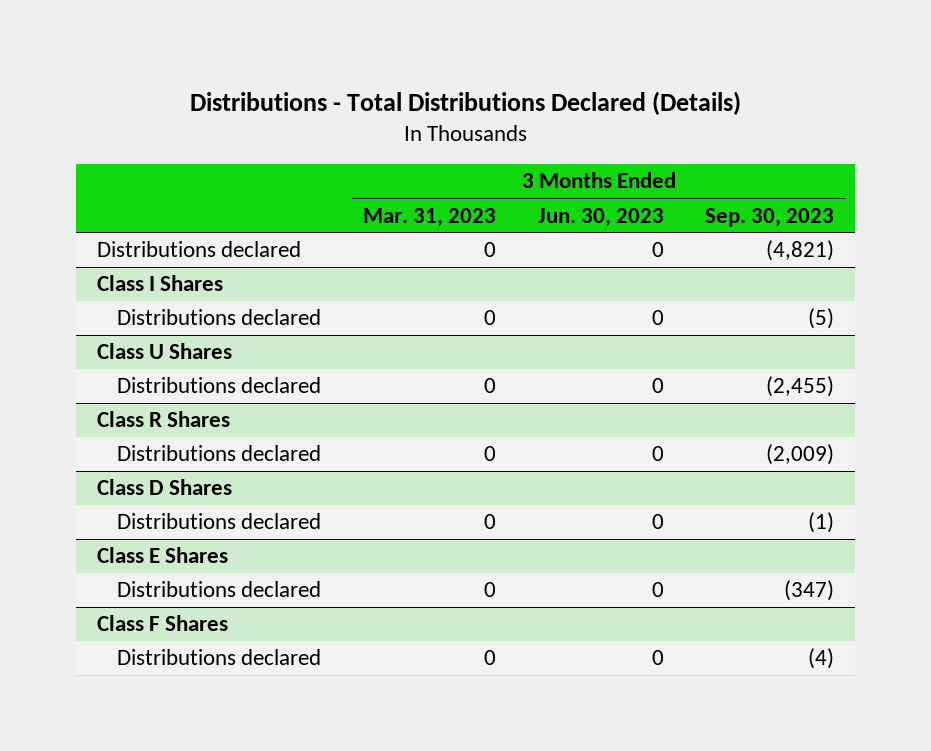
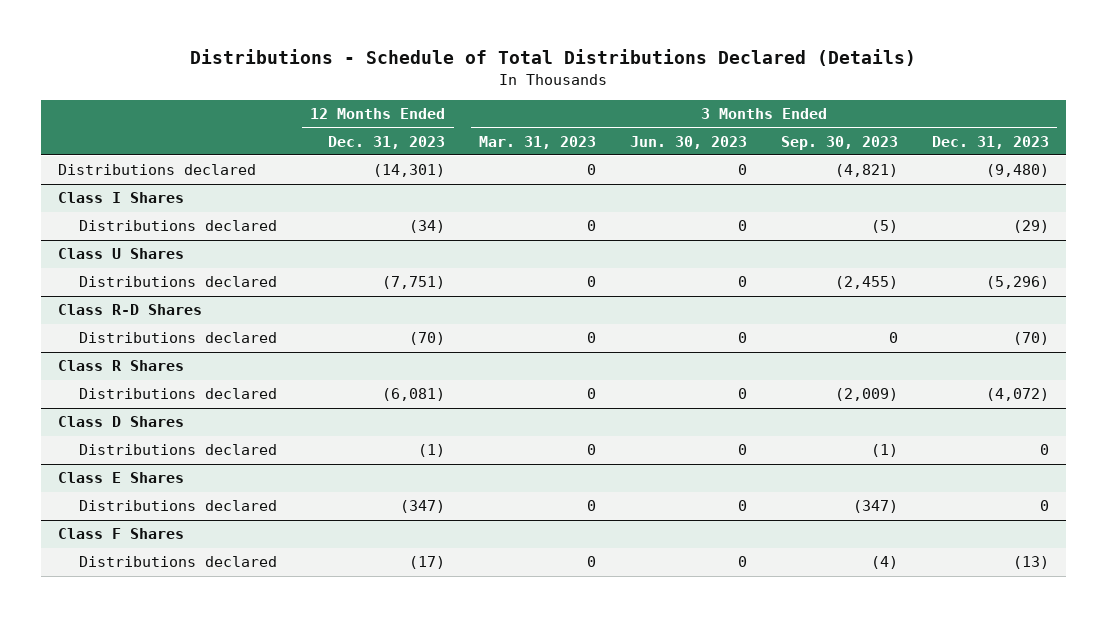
- Distributions - Total Distributions Declared (Details)
+ Distributions - Schedule of Total Distributions Declared (Details)
- | 3 Months Ended Mar. 31, 2023 | 3 Months Ended Jun. 30, 2023 | 3 Months Ended Sep. 30, 2023
+ | 12 Months Ended Dec. 31, 2023 | 3 Months Ended Mar. 31, 2023 | 3 Months Ended Jun. 30, 2023 | 3 Months Ended Sep. 30, 2023 | 3 Months Ended Dec. 31, 2023
+ Class R-D Shares
+ Distributions declared | (70) | 0 | 0 | 0 | (70)

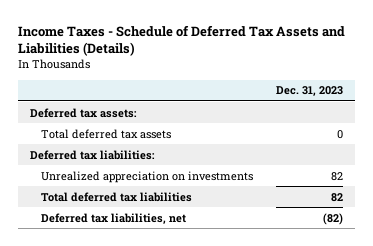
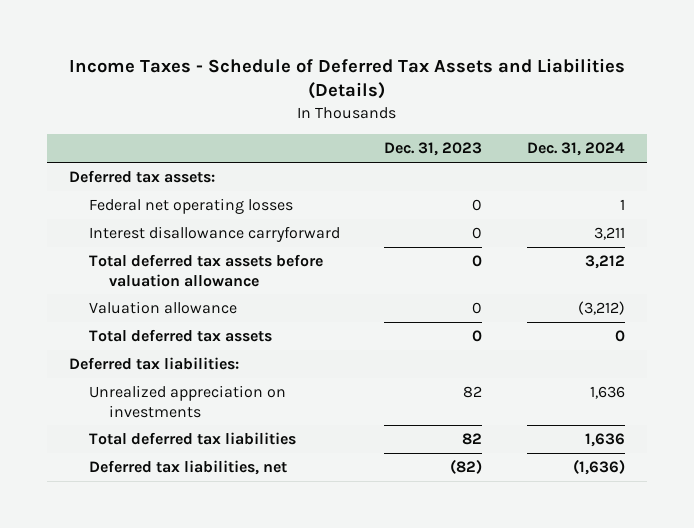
- | Dec. 31, 2023
+ | Dec. 31, 2023 | Dec. 31, 2024
+ Federal net operating losses | 0 | 1
+ Interest disallowance carryforward | 0 | 3,211
+ Total deferred tax assets before valuation allowance | 0 | 3,212
+ Valuation allowance | 0 | (3,212)

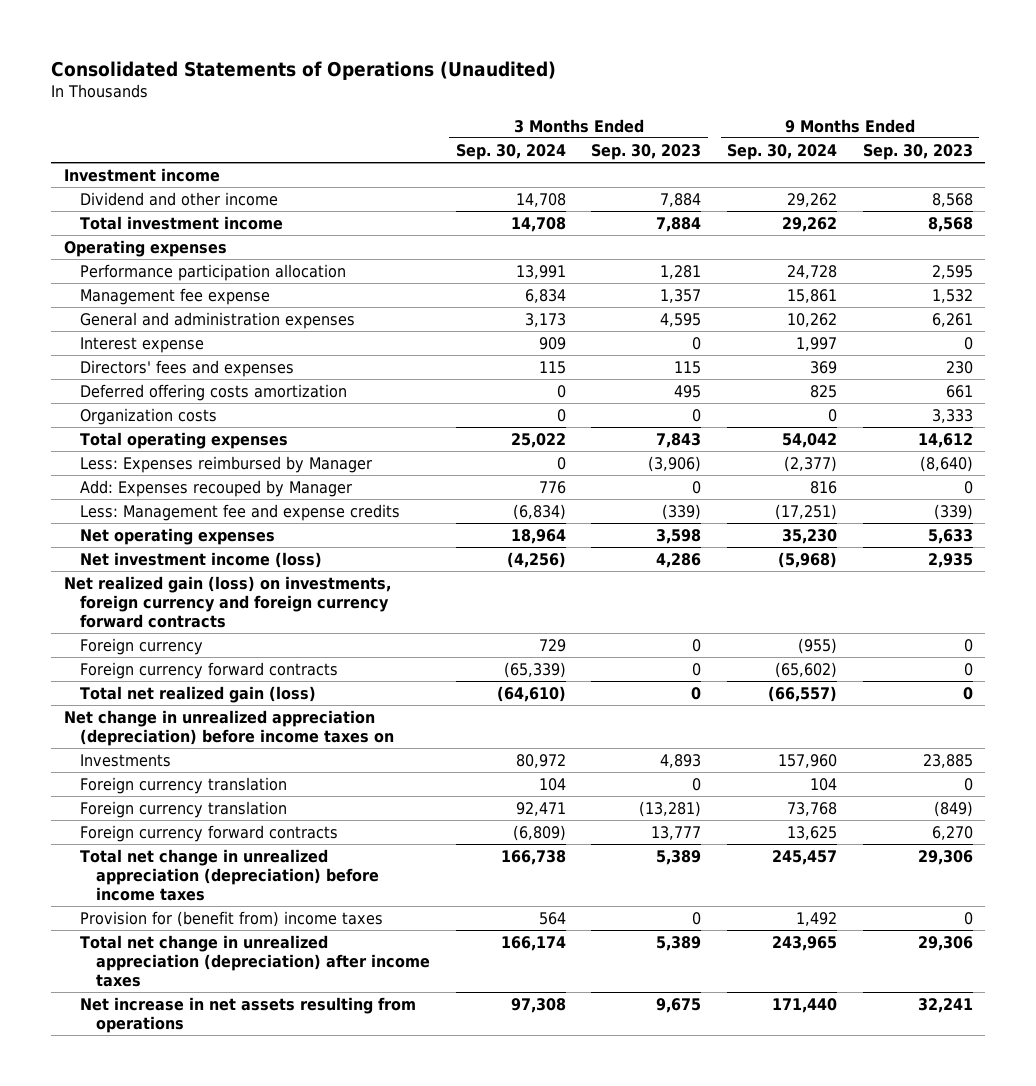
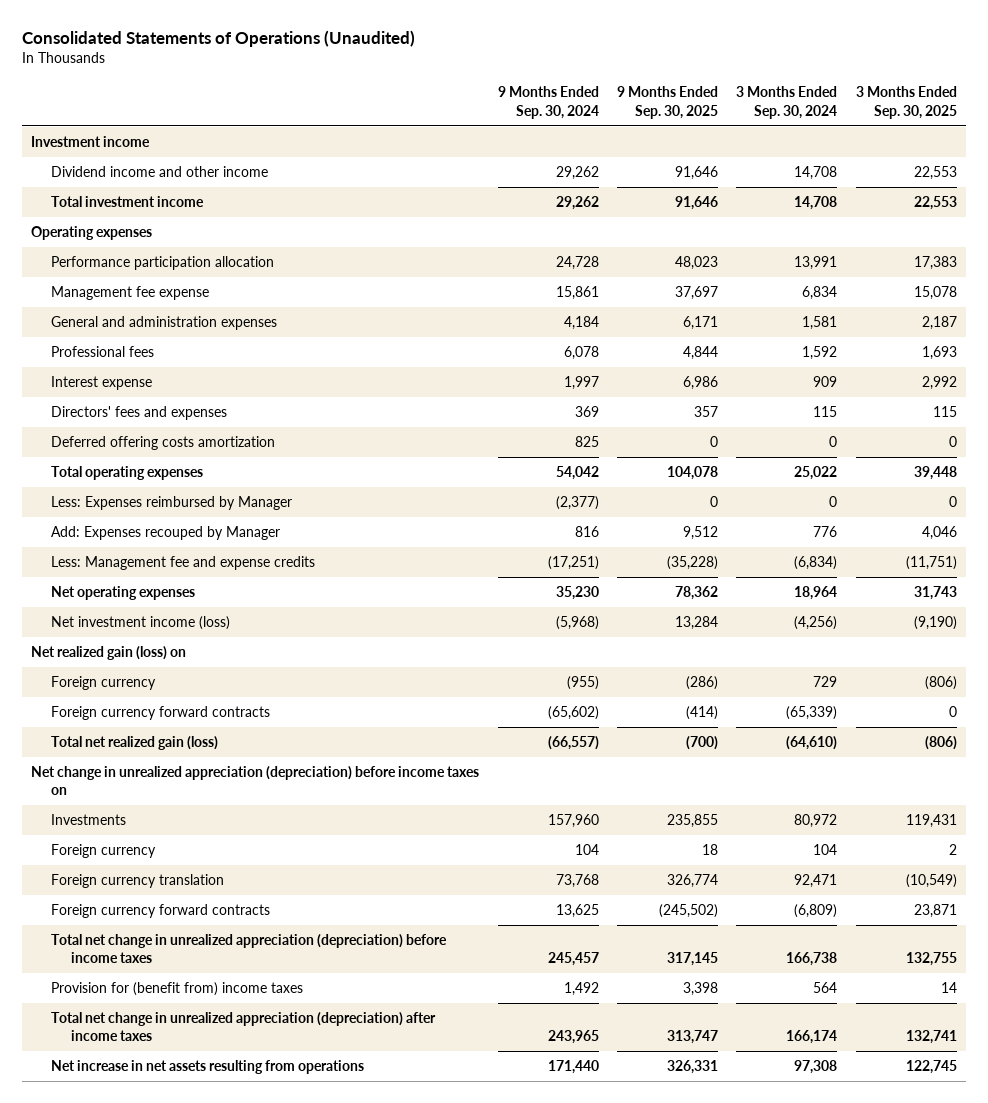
- | 3 Months Ended Sep. 30, 2024 | 3 Months Ended Sep. 30, 2023 | 9 Months Ended Sep. 30, 2024 | 9 Months Ended Sep. 30, 2023
+ | 9 Months Ended Sep. 30, 2024 | 9 Months Ended Sep. 30, 2025 | 3 Months Ended Sep. 30, 2024 | 3 Months Ended Sep. 30, 2025
- Dividend and other income | 14,708 | 7,884 | 29,262 | 8,568
+ Dividend income and other income | 29,262 | 91,646 | 14,708 | 22,553
- General and administration expenses | 3,173 | 4,595 | 10,262 | 6,261
+ General and administration expenses | 4,184 | 6,171 | 1,581 | 2,187
+ Professional fees | 6,078 | 4,844 | 1,592 | 1,693
- Organization costs | 0 | 0 | 0 | 3,333
- Net realized gain (loss) on investments, foreign currency and foreign currency forward contracts
+ Net realized gain (loss) on
- Foreign currency translation | 104 | 0 | 104 | 0
+ Foreign currency | 104 | 18 | 104 | 2

